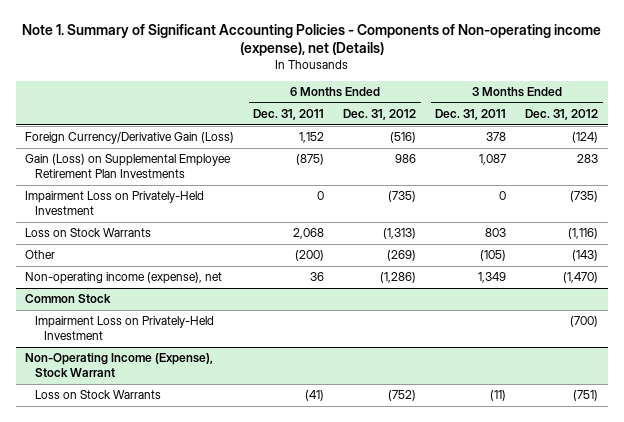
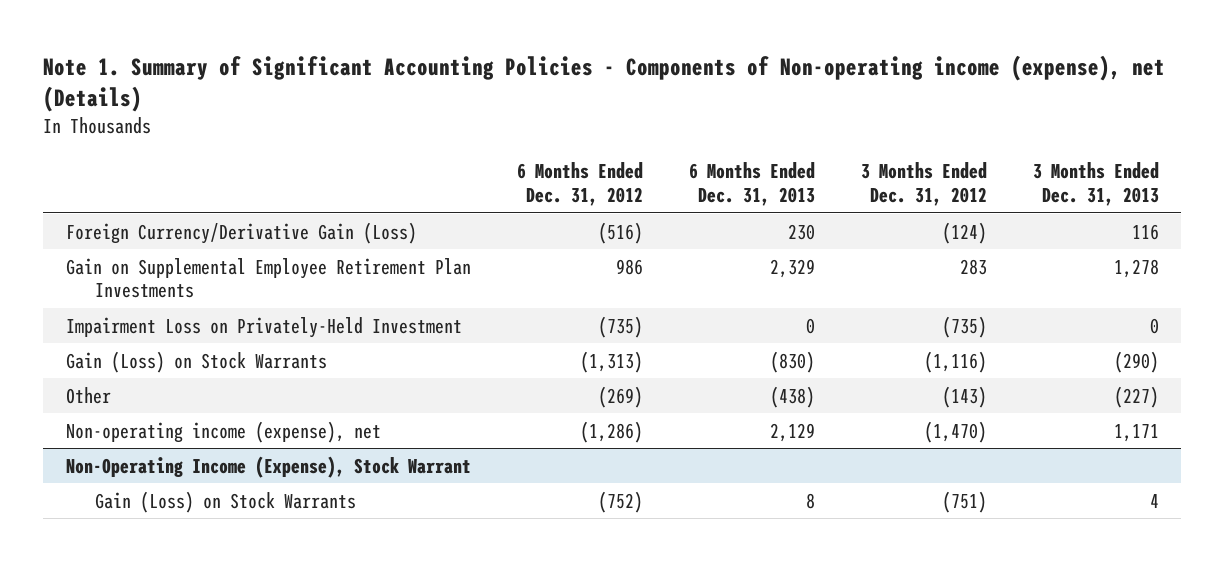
- | 6 Months Ended Dec. 31, 2011 | 6 Months Ended Dec. 31, 2012 | 3 Months Ended Dec. 31, 2011 | 3 Months Ended Dec. 31, 2012
+ | 6 Months Ended Dec. 31, 2012 | 6 Months Ended Dec. 31, 2013 | 3 Months Ended Dec. 31, 2012 | 3 Months Ended Dec. 31, 2013
- Gain (Loss) on Supplemental Employee Retirement Plan Investments | (875) | 986 | 1,087 | 283
+ Gain on Supplemental Employee Retirement Plan Investments | 986 | 2,329 | 283 | 1,278
- Loss on Stock Warrants | 2,068 | (1,313) | 803 | (1,116)
+ Gain (Loss) on Stock Warrants | (1,313) | (830) | (1,116) | (290)
- Common Stock
- Impairment Loss on Privately-Held Investment | | | | (700)
@ Non-Operating Income (Expense), Stock Warrant
- Loss on Stock Warrants | (41) | (752) | (11) | (751)
+ Gain (Loss) on Stock Warrants | (752) | 8 | (751) | 4

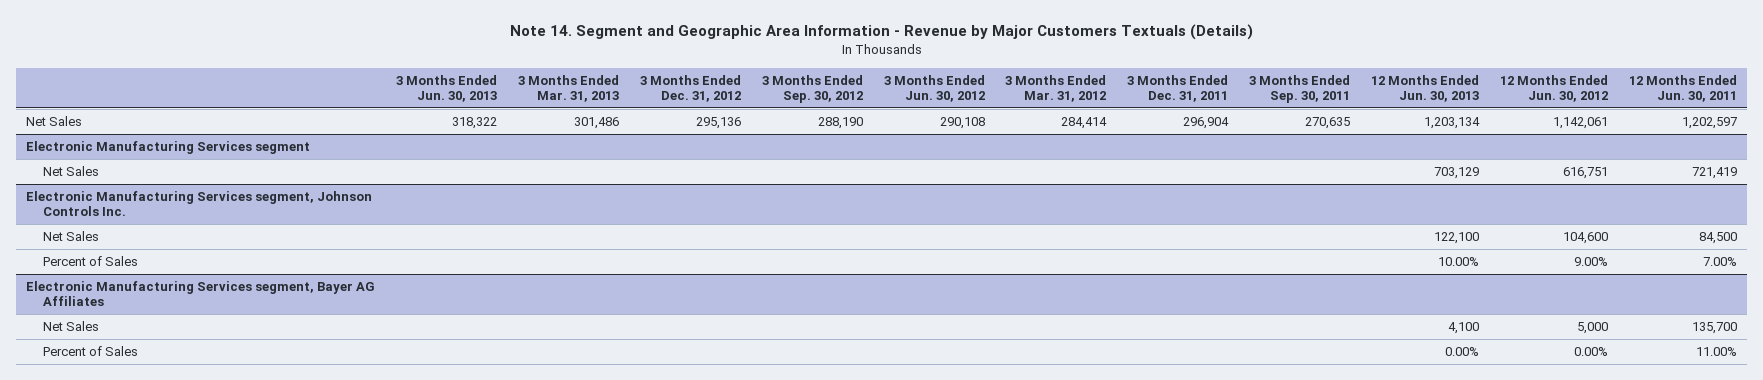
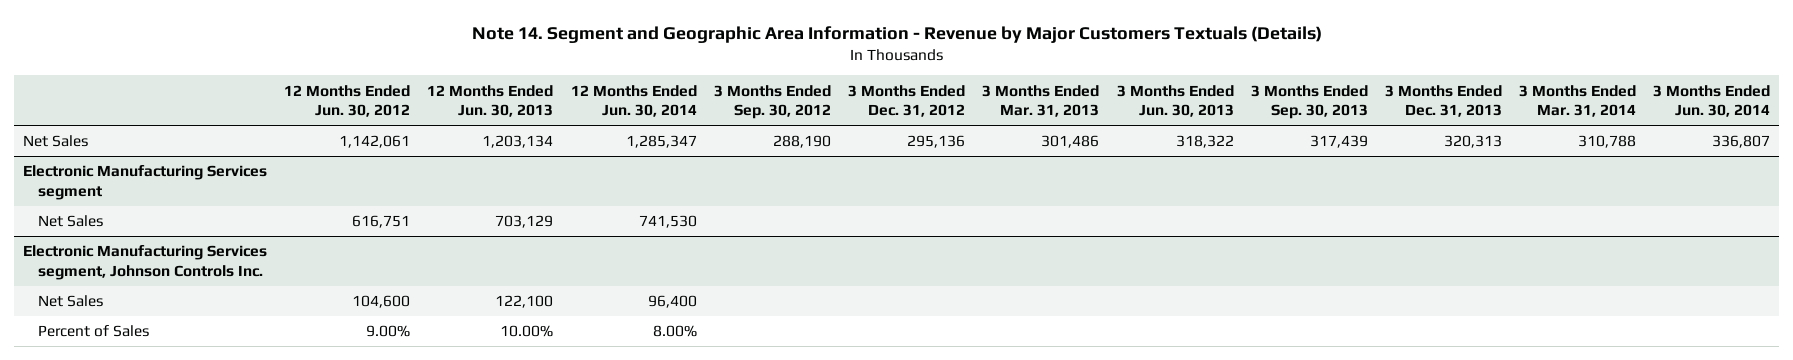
- | 3 Months Ended Jun. 30, 2013 | 3 Months Ended Mar. 31, 2013 | 3 Months Ended Dec. 31, 2012 | 3 Months Ended Sep. 30, 2012 | 3 Months Ended Jun. 30, 2012 | 3 Months Ended Mar. 31, 2012 | 3 Months Ended Dec. 31, 2011 | 3 Months Ended Sep. 30, 2011 | 12 Months Ended Jun. 30, 2013 | 12 Months Ended Jun. 30, 2012 | 12 Months Ended Jun. 30, 2011
+ | 12 Months Ended Jun. 30, 2012 | 12 Months Ended Jun. 30, 2013 | 12 Months Ended Jun. 30, 2014 | 3 Months Ended Sep. 30, 2012 | 3 Months Ended Dec. 31, 2012 | 3 Months Ended Mar. 31, 2013 | 3 Months Ended Jun. 30, 2013 | 3 Months Ended Sep. 30, 2013 | 3 Months Ended Dec. 31, 2013 | 3 Months Ended Mar. 31, 2014 | 3 Months Ended Jun. 30, 2014
- Electronic Manufacturing Services segment, Bayer AG Affiliates
- Net Sales | | | | | | | | | 4,100 | 5,000 | 135,700
- Percent of Sales | | | | | | | | | 0.00% | 0.00% | 11.00%

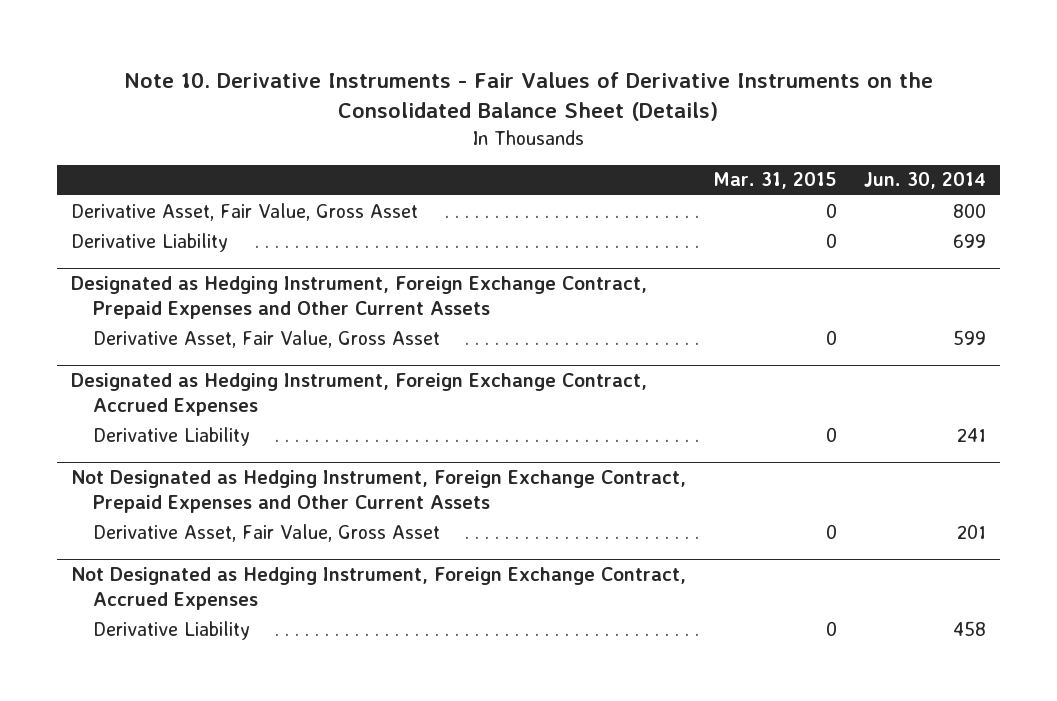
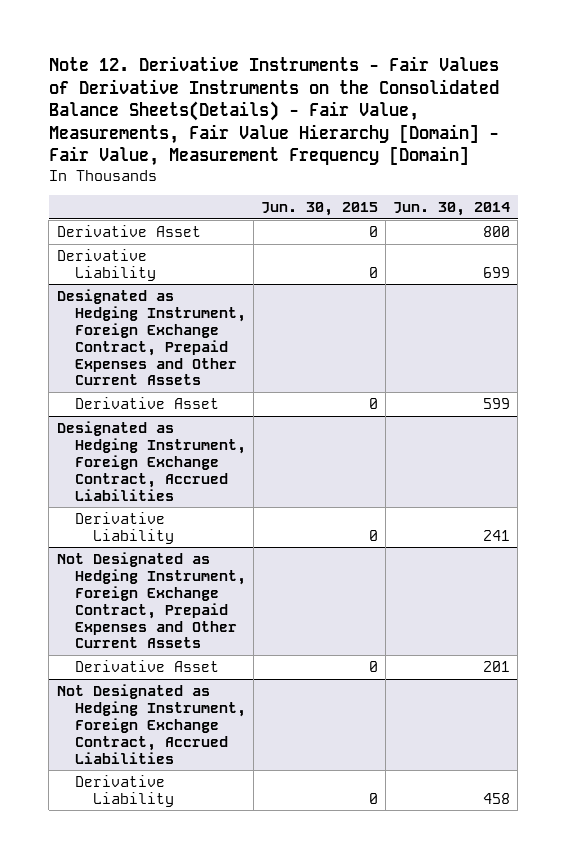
- Note 10. Derivative Instruments - Fair Values of Derivative Instruments on the Consolidated Balance Sheet (Details)
+ Note 12. Derivative Instruments - Fair Values of Derivative Instruments on the Consolidated Balance Sheets(Details) - Fair Value, Measurements, Fair Value Hierarchy [Domain] - Fair Value, Measurement Frequency [Domain]
- | Mar. 31, 2015 | Jun. 30, 2014
+ | Jun. 30, 2015 | Jun. 30, 2014
- Derivative Asset, Fair Value, Gross Asset | 0 | 800
+ Derivative Asset | 0 | 800
@ Designated as Hedging Instrument, Foreign Exchange Contract, Prepaid Expenses and Other Current Assets
- Derivative Asset, Fair Value, Gross Asset | 0 | 599
- Designated as Hedging Instrument, Foreign Exchange Contract, Accrued Expenses
@ Designated as Hedging Instrument, Foreign Exchange Contract, Prepaid Expenses and Other Current Assets
+ Derivative Asset | 0 | 599
+ Designated as Hedging Instrument, Foreign Exchange Contract, Accrued Liabilities
@ Not Designated as Hedging Instrument, Foreign Exchange Contract, Prepaid Expenses and Other Current Assets
- Derivative Asset, Fair Value, Gross Asset | 0 | 201
- Not Designated as Hedging Instrument, Foreign Exchange Contract, Accrued Expenses
@ Not Designated as Hedging Instrument, Foreign Exchange Contract, Prepaid Expenses and Other Current Assets
+ Derivative Asset | 0 | 201
+ Not Designated as Hedging Instrument, Foreign Exchange Contract, Accrued Liabilities

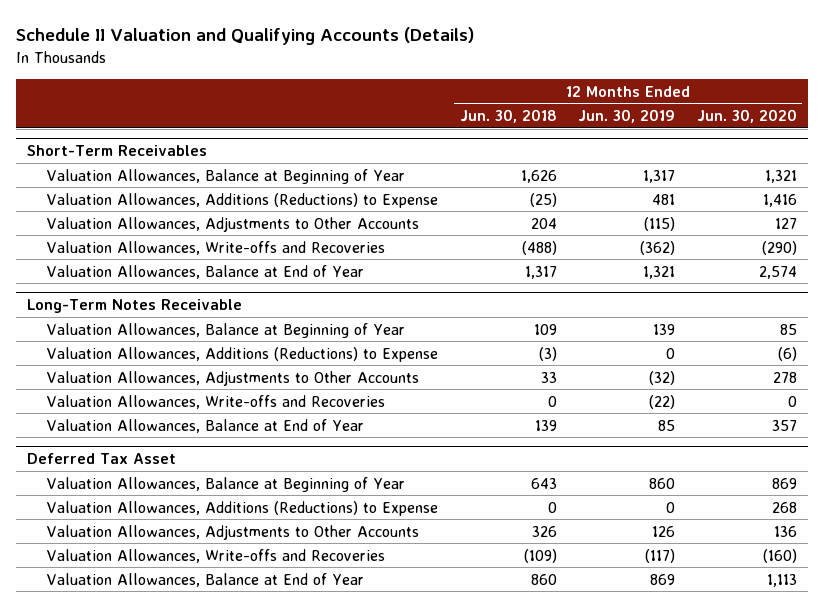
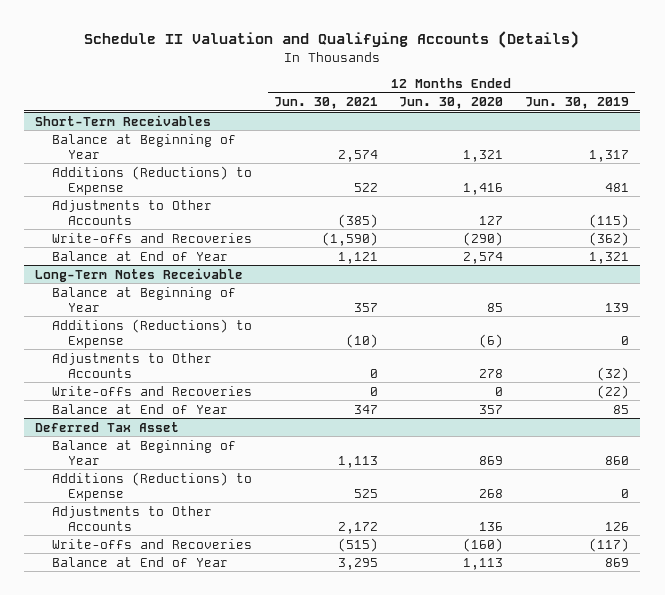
- | 12 Months Ended Jun. 30, 2018 | 12 Months Ended Jun. 30, 2019 | 12 Months Ended Jun. 30, 2020
+ | 12 Months Ended Jun. 30, 2021 | 12 Months Ended Jun. 30, 2020 | 12 Months Ended Jun. 30, 2019
@ Short-Term Receivables
- Valuation Allowances, Balance at Beginning of Year | 1,626 | 1,317 | 1,321
- Valuation Allowances, Additions (Reductions) to Expense | (25) | 481 | 1,416
- Valuation Allowances, Adjustments to Other Accounts | 204 | (115) | 127
- Valuation Allowances, Write-offs and Recoveries | (488) | (362) | (290)
- Valuation Allowances, Balance at End of Year | 1,317 | 1,321 | 2,574
+ Balance at Beginning of Year | 2,574 | 1,321 | 1,317
+ Additions (Reductions) to Expense | 522 | 1,416 | 481
+ Adjustments to Other Accounts | (385) | 127 | (115)
+ Write-offs and Recoveries | (1,590) | (290) | (362)
+ Balance at End of Year | 1,121 | 2,574 | 1,321
@ Long-Term Notes Receivable
- Valuation Allowances, Balance at Beginning of Year | 109 | 139 | 85
- Valuation Allowances, Additions (Reductions) to Expense | (3) | 0 | (6)
- Valuation Allowances, Adjustments to Other Accounts | 33 | (32) | 278
- Valuation Allowances, Write-offs and Recoveries | 0 | (22) | 0
- Valuation Allowances, Balance at End of Year | 139 | 85 | 357
+ Balance at Beginning of Year | 357 | 85 | 139
+ Additions (Reductions) to Expense | (10) | (6) | 0
+ Adjustments to Other Accounts | 0 | 278 | (32)
+ Write-offs and Recoveries | 0 | 0 | (22)
+ Balance at End of Year | 347 | 357 | 85
@ Deferred Tax Asset
- Valuation Allowances, Balance at Beginning of Year | 643 | 860 | 869
- Valuation Allowances, Additions (Reductions) to Expense | 0 | 0 | 268
- Valuation Allowances, Adjustments to Other Accounts | 326 | 126 | 136
- Valuation Allowances, Write-offs and Recoveries | (109) | (117) | (160)
- Valuation Allowances, Balance at End of Year | 860 | 869 | 1,113
+ Balance at Beginning of Year | 1,113 | 869 | 860
+ Additions (Reductions) to Expense | 525 | 268 | 0
+ Adjustments to Other Accounts | 2,172 | 136 | 126
+ Write-offs and Recoveries | (515) | (160) | (117)
+ Balance at End of Year | 3,295 | 1,113 | 869

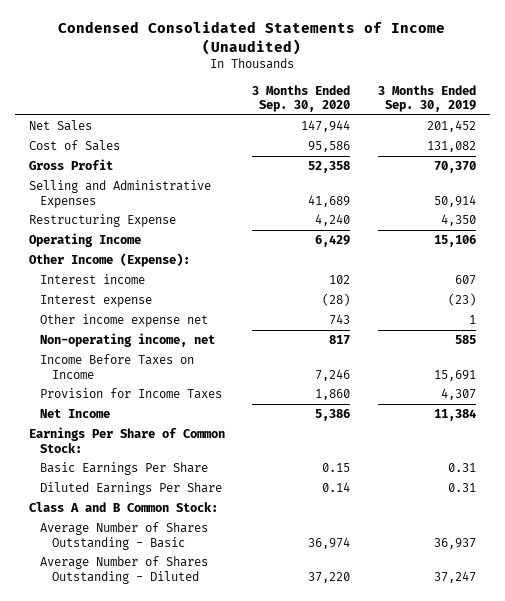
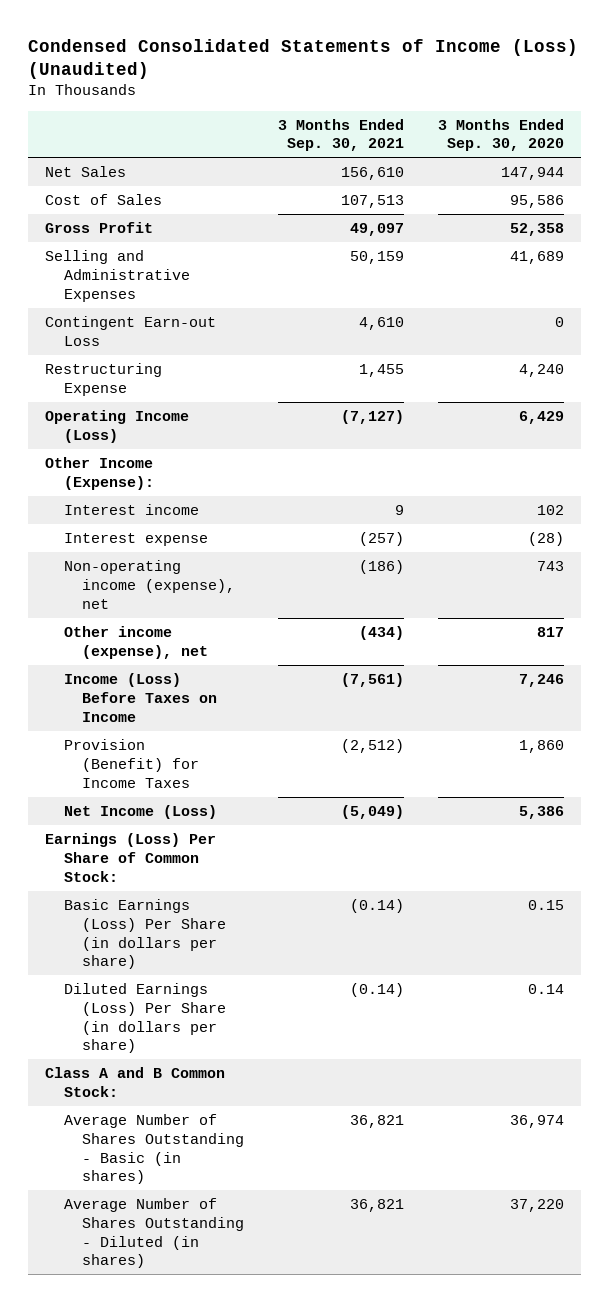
- Condensed Consolidated Statements of Income (Unaudited)
+ Condensed Consolidated Statements of Income (Loss) (Unaudited)
- | 3 Months Ended Sep. 30, 2020 | 3 Months Ended Sep. 30, 2019
+ | 3 Months Ended Sep. 30, 2021 | 3 Months Ended Sep. 30, 2020
+ Contingent Earn-out Loss | 4,610 | 0
- Operating Income | 6,429 | 15,106
+ Operating Income (Loss) | (7,127) | 6,429
- Other income expense net | 743 | 1
- Non-operating income, net | 817 | 585
- Income Before Taxes on Income | 7,246 | 15,691
- Provision for Income Taxes | 1,860 | 4,307
- Net Income | 5,386 | 11,384
- Earnings Per Share of Common Stock:
- Basic Earnings Per Share | 0.15 | 0.31
- Diluted Earnings Per Share | 0.14 | 0.31
+ Non-operating income (expense), net | (186) | 743
+ Other income (expense), net | (434) | 817
+ Income (Loss) Before Taxes on Income | (7,561) | 7,246
+ Provision (Benefit) for Income Taxes | (2,512) | 1,860
+ Net Income (Loss) | (5,049) | 5,386
+ Earnings (Loss) Per Share of Common Stock:
+ Basic Earnings (Loss) Per Share (in dollars per share) | (0.14) | 0.15
+ Diluted Earnings (Loss) Per Share (in dollars per share) | (0.14) | 0.14
- Average Number of Shares Outstanding - Basic | 36,974 | 36,937
- Average Number of Shares Outstanding - Diluted | 37,220 | 37,247
+ Average Number of Shares Outstanding - Basic (in shares) | 36,821 | 36,974
+ Average Number of Shares Outstanding - Diluted (in shares) | 36,821 | 37,220

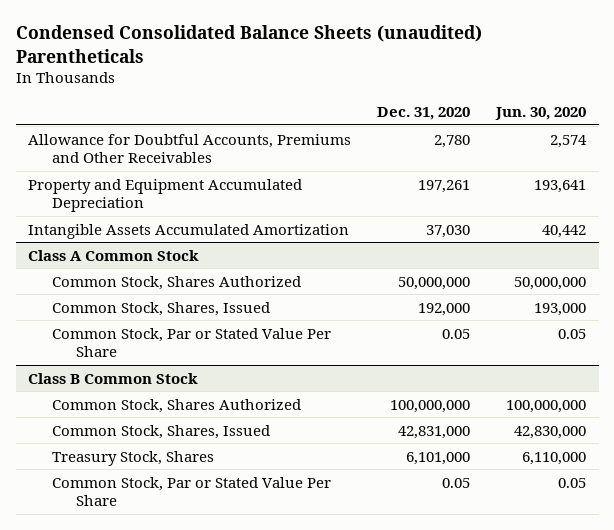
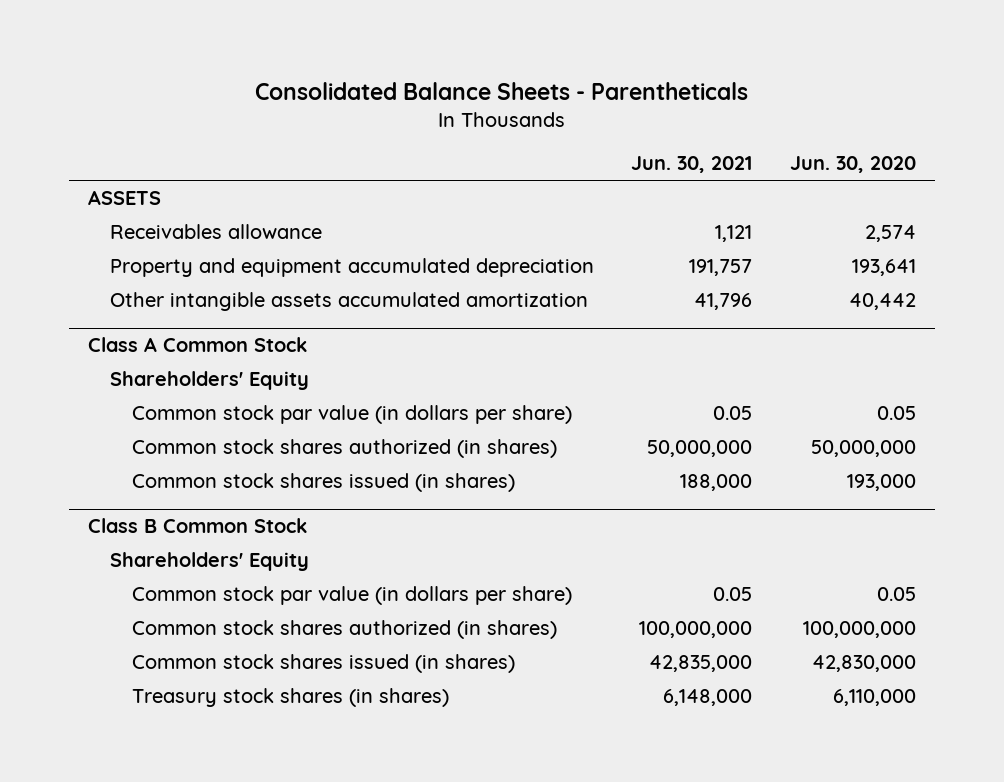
- Condensed Consolidated Balance Sheets (unaudited) Parentheticals
+ Consolidated Balance Sheets - Parentheticals
- | Dec. 31, 2020 | Jun. 30, 2020
+ | Jun. 30, 2021 | Jun. 30, 2020
- Allowance for Doubtful Accounts, Premiums and Other Receivables | 2,780 | 2,574
- Property and Equipment Accumulated Depreciation | 197,261 | 193,641
- Intangible Assets Accumulated Amortization | 37,030 | 40,442
+ ASSETS
+ Receivables allowance | 1,121 | 2,574
+ Property and equipment accumulated depreciation | 191,757 | 193,641
+ Other intangible assets accumulated amortization | 41,796 | 40,442
@ Class A Common Stock
- Common Stock, Shares Authorized | 50,000,000 | 50,000,000
- Common Stock, Shares, Issued | 192,000 | 193,000
- Common Stock, Par or Stated Value Per Share | 0.05 | 0.05
+ Shareholders' Equity
+ Common stock par value (in dollars per share) | 0.05 | 0.05
+ Common stock shares authorized (in shares) | 50,000,000 | 50,000,000
+ Common stock shares issued (in shares) | 188,000 | 193,000
@ Class B Common Stock
- Common Stock, Shares Authorized | 100,000,000 | 100,000,000
- Common Stock, Shares, Issued | 42,831,000 | 42,830,000
- Treasury Stock, Shares | 6,101,000 | 6,110,000
- Common Stock, Par or Stated Value Per Share | 0.05 | 0.05
+ Shareholders' Equity
+ Common stock par value (in dollars per share) | 0.05 | 0.05
+ Common stock shares authorized (in shares) | 100,000,000 | 100,000,000
+ Common stock shares issued (in shares) | 42,835,000 | 42,830,000
+ Treasury stock shares (in shares) | 6,148,000 | 6,110,000

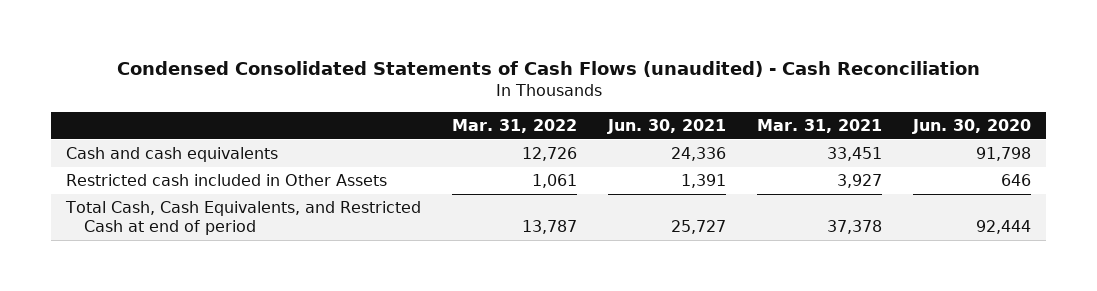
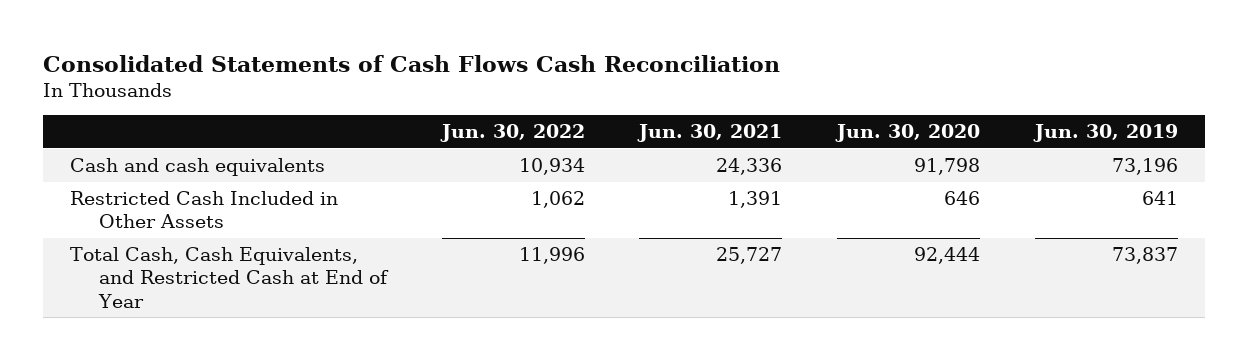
- Condensed Consolidated Statements of Cash Flows (unaudited) - Cash Reconciliation
+ Consolidated Statements of Cash Flows Cash Reconciliation
- | Mar. 31, 2022 | Jun. 30, 2021 | Mar. 31, 2021 | Jun. 30, 2020
+ | Jun. 30, 2022 | Jun. 30, 2021 | Jun. 30, 2020 | Jun. 30, 2019
- Restricted cash included in Other Assets | 1,061 | 1,391 | 3,927 | 646
- Total Cash, Cash Equivalents, and Restricted Cash at end of period | 13,787 | 25,727 | 37,378 | 92,444
+ Restricted Cash Included in Other Assets | 1,062 | 1,391 | 646 | 641
+ Total Cash, Cash Equivalents, and Restricted Cash at End of Year | 11,996 | 25,727 | 92,444 | 73,837

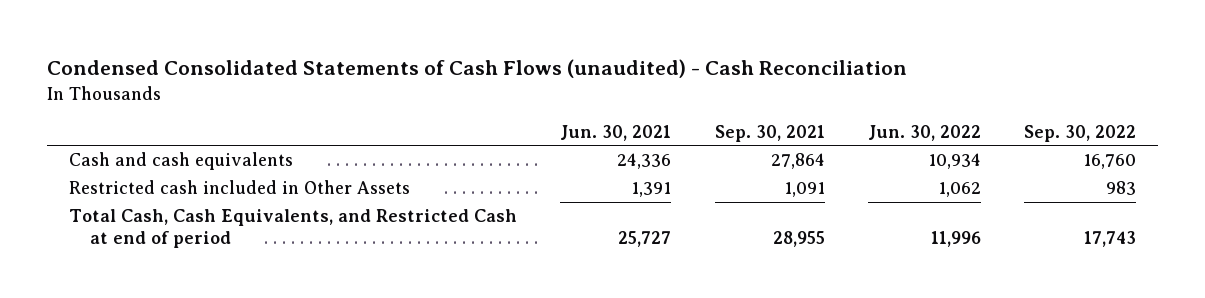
- Consolidated Statements of Cash Flows Cash Reconciliation
+ Condensed Consolidated Statements of Cash Flows (unaudited) - Cash Reconciliation
- | Jun. 30, 2022 | Jun. 30, 2021 | Jun. 30, 2020 | Jun. 30, 2019
+ | Jun. 30, 2021 | Sep. 30, 2021 | Jun. 30, 2022 | Sep. 30, 2022
- Restricted Cash Included in Other Assets | 1,062 | 1,391 | 646 | 641
- Total Cash, Cash Equivalents, and Restricted Cash at End of Year | 11,996 | 25,727 | 92,444 | 73,837
+ Restricted cash included in Other Assets | 1,391 | 1,091 | 1,062 | 983
+ Total Cash, Cash Equivalents, and Restricted Cash at end of period | 25,727 | 28,955 | 11,996 | 17,743

